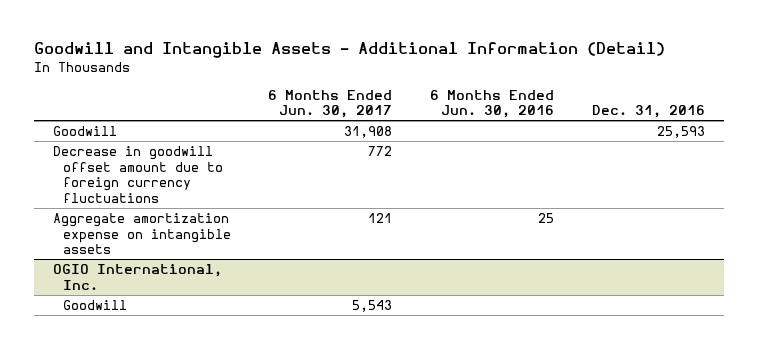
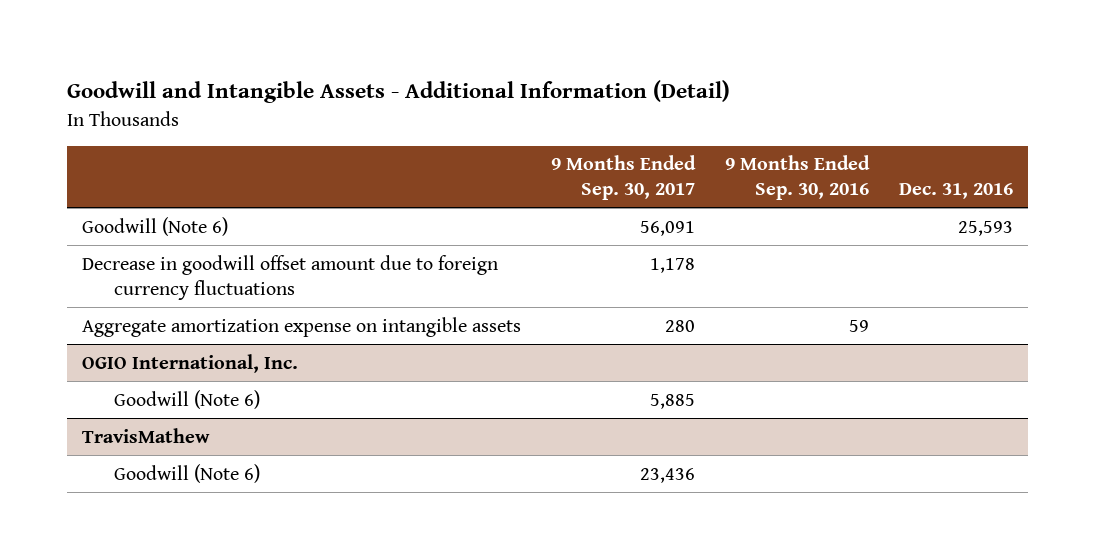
- | 6 Months Ended Jun. 30, 2017 | 6 Months Ended Jun. 30, 2016 | Dec. 31, 2016
+ | 9 Months Ended Sep. 30, 2017 | 9 Months Ended Sep. 30, 2016 | Dec. 31, 2016
- Goodwill | 31,908 | | 25,593
+ Goodwill (Note 6) | 56,091 | | 25,593
@ OGIO International, Inc.
- Goodwill | 5,543 | |
+ Goodwill (Note 6) | 5,885 | |
+ TravisMathew
+ Goodwill (Note 6) | 23,436 | |

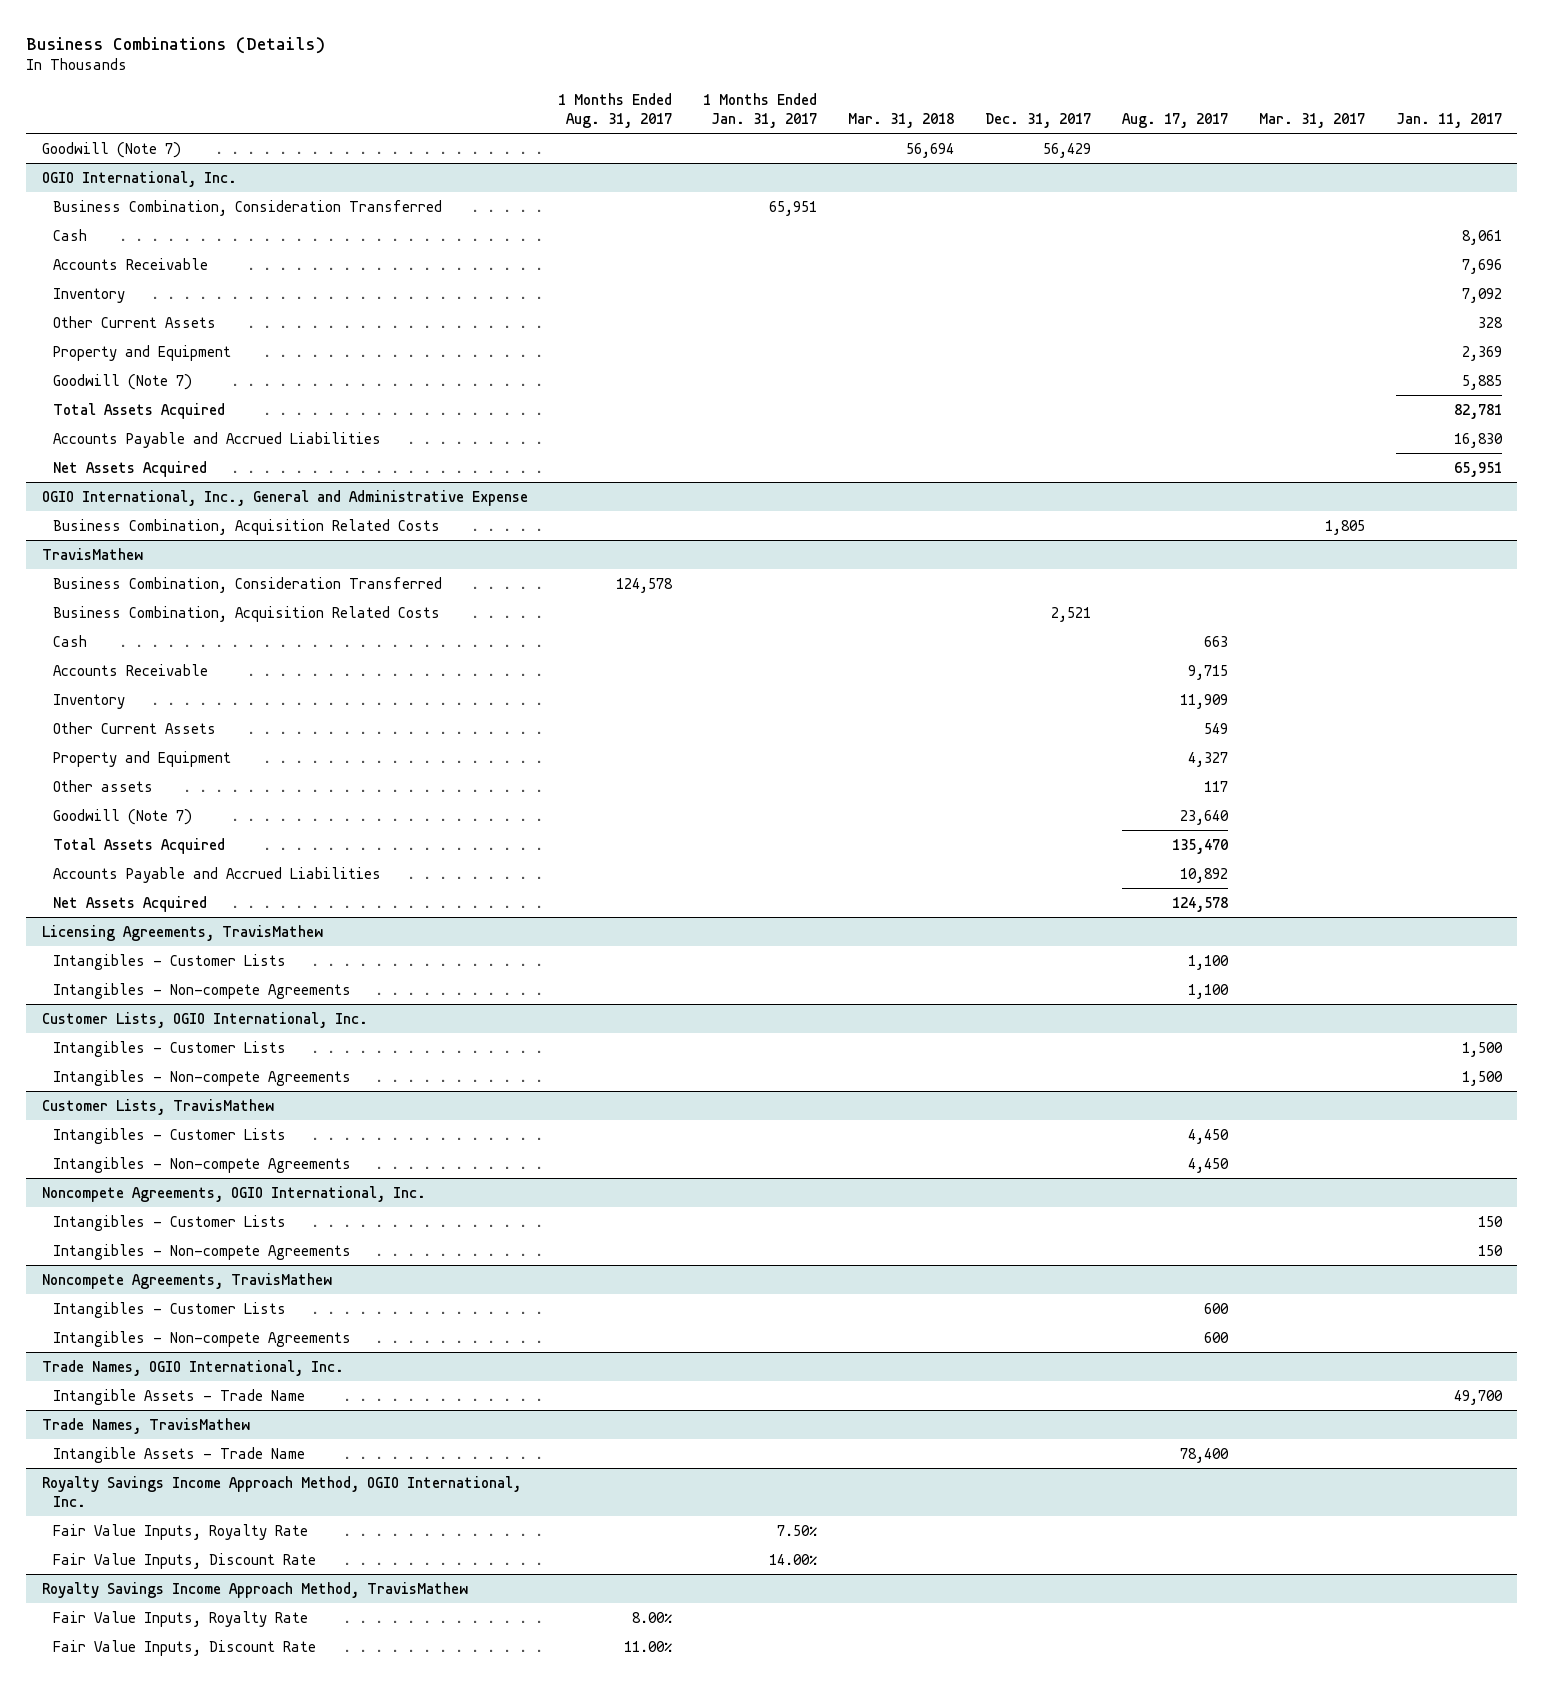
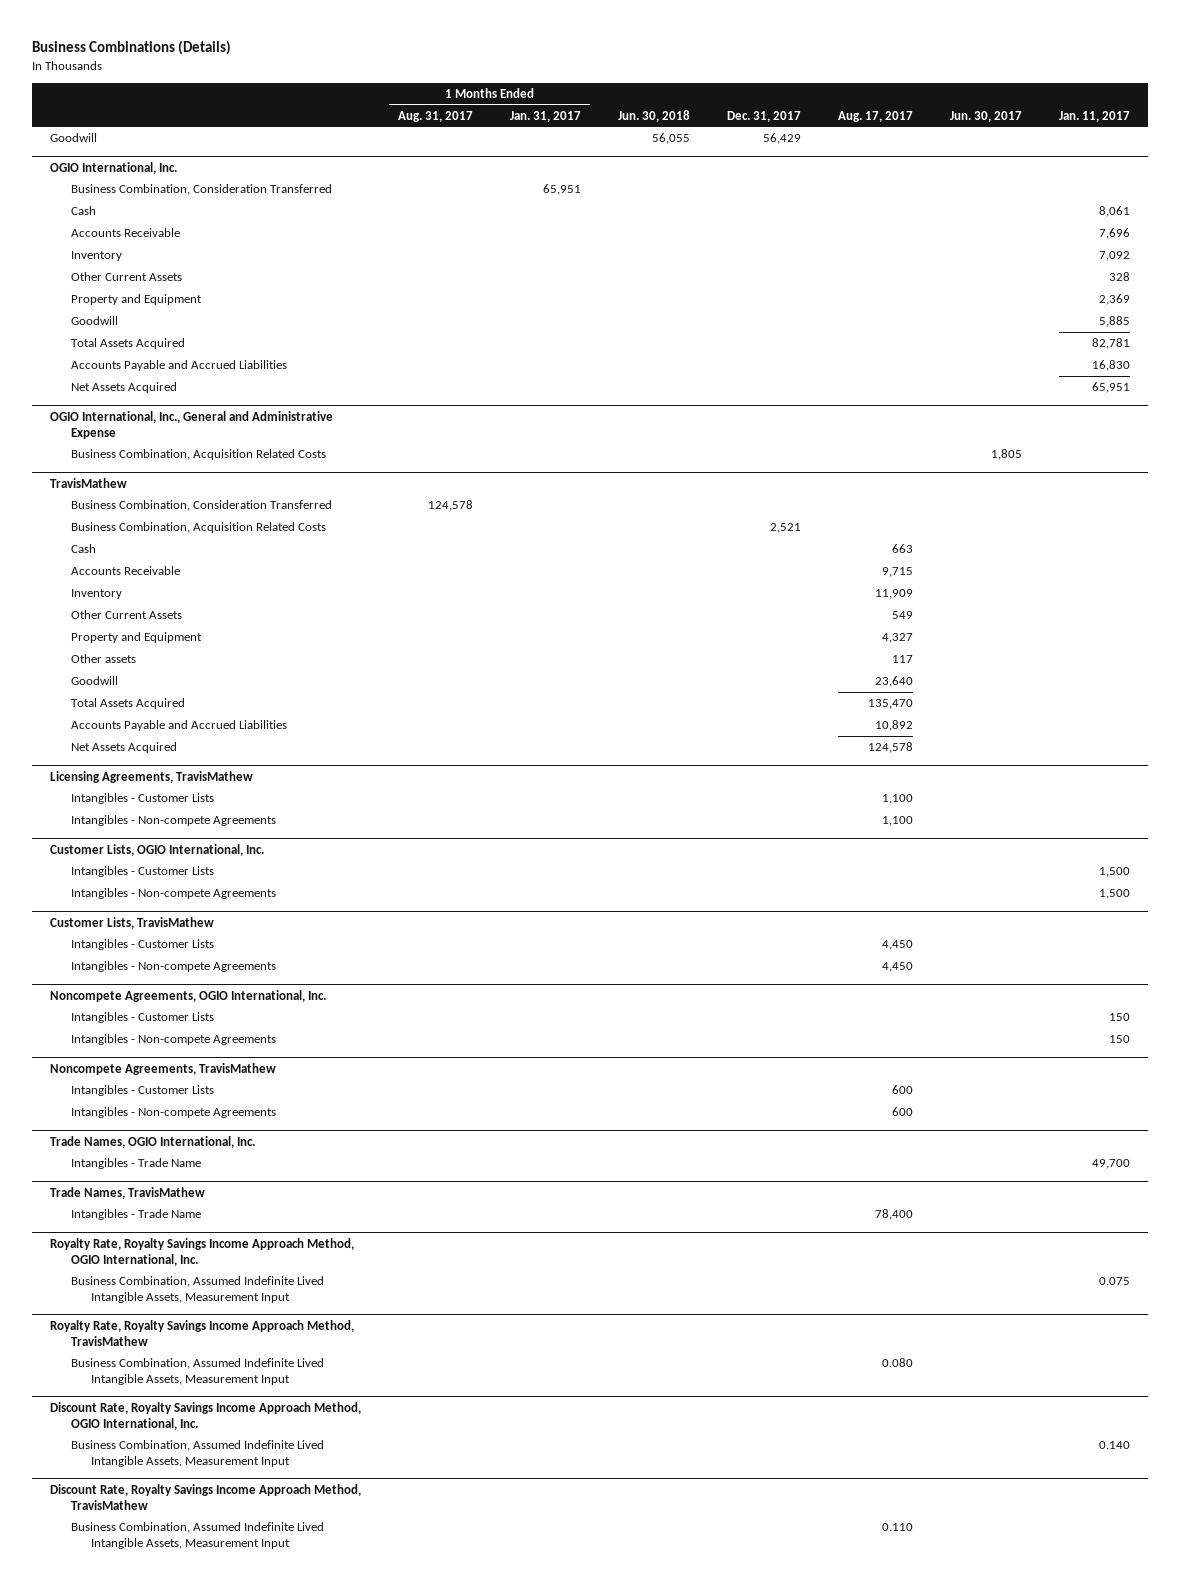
- | 1 Months Ended Aug. 31, 2017 | 1 Months Ended Jan. 31, 2017 | Mar. 31, 2018 | Dec. 31, 2017 | Aug. 17, 2017 | Mar. 31, 2017 | Jan. 11, 2017
+ | 1 Months Ended Aug. 31, 2017 | 1 Months Ended Jan. 31, 2017 | Jun. 30, 2018 | Dec. 31, 2017 | Aug. 17, 2017 | Jun. 30, 2017 | Jan. 11, 2017
- Goodwill (Note 7) | | | 56,694 | 56,429 | | |
+ Goodwill | | | 56,055 | 56,429 | | |
@ OGIO International, Inc.
- Goodwill (Note 7) | | | | | | | 5,885
+ Goodwill | | | | | | | 5,885
@ TravisMathew
- Goodwill (Note 7) | | | | | 23,640 | |
+ Goodwill | | | | | 23,640 | |
@ Trade Names, OGIO International, Inc.
- Intangible Assets - Trade Name | | | | | | | 49,700
+ Intangibles - Trade Name | | | | | | | 49,700
@ Trade Names, TravisMathew
- Intangible Assets - Trade Name | | | | | 78,400 | |
- Royalty Savings Income Approach Method, OGIO International, Inc.
- Fair Value Inputs, Royalty Rate | | 7.50% | | | | |
- Fair Value Inputs, Discount Rate | | 14.00% | | | | |
- Royalty Savings Income Approach Method, TravisMathew
- Fair Value Inputs, Royalty Rate | 8.00% | | | | | |
- Fair Value Inputs, Discount Rate | 11.00% | | | | | |
@ Trade Names, TravisMathew
+ Intangibles - Trade Name | | | | | 78,400 | |
+ Royalty Rate, Royalty Savings Income Approach Method, OGIO International, Inc.
+ Business Combination, Assumed Indefinite Lived Intangible Assets, Measurement Input | | | | | | | 0.075
+ Royalty Rate, Royalty Savings Income Approach Method, TravisMathew
+ Business Combination, Assumed Indefinite Lived Intangible Assets, Measurement Input | | | | | 0.080 | |
+ Discount Rate, Royalty Savings Income Approach Method, OGIO International, Inc.
+ Business Combination, Assumed Indefinite Lived Intangible Assets, Measurement Input | | | | | | | 0.140
+ Discount Rate, Royalty Savings Income Approach Method, TravisMathew
+ Business Combination, Assumed Indefinite Lived Intangible Assets, Measurement Input | | | | | 0.110 | |

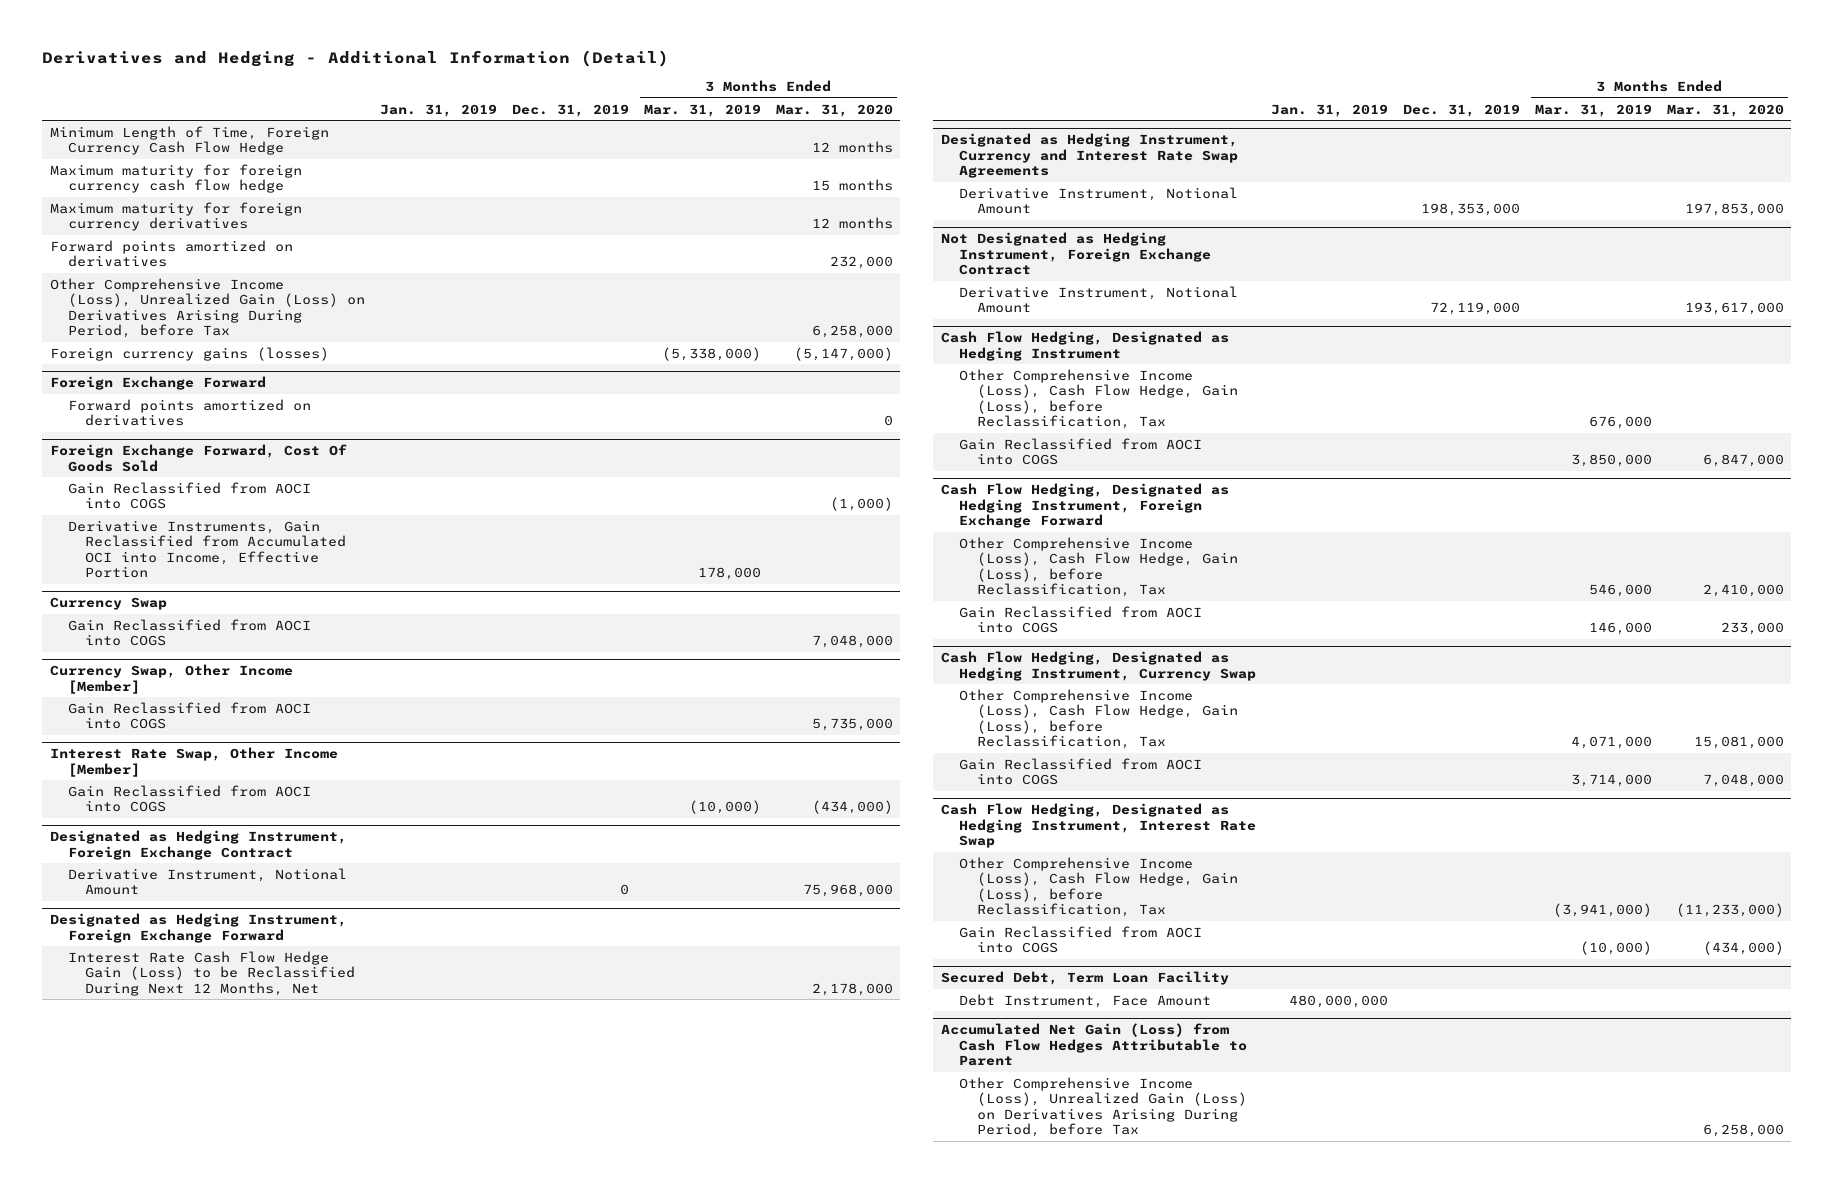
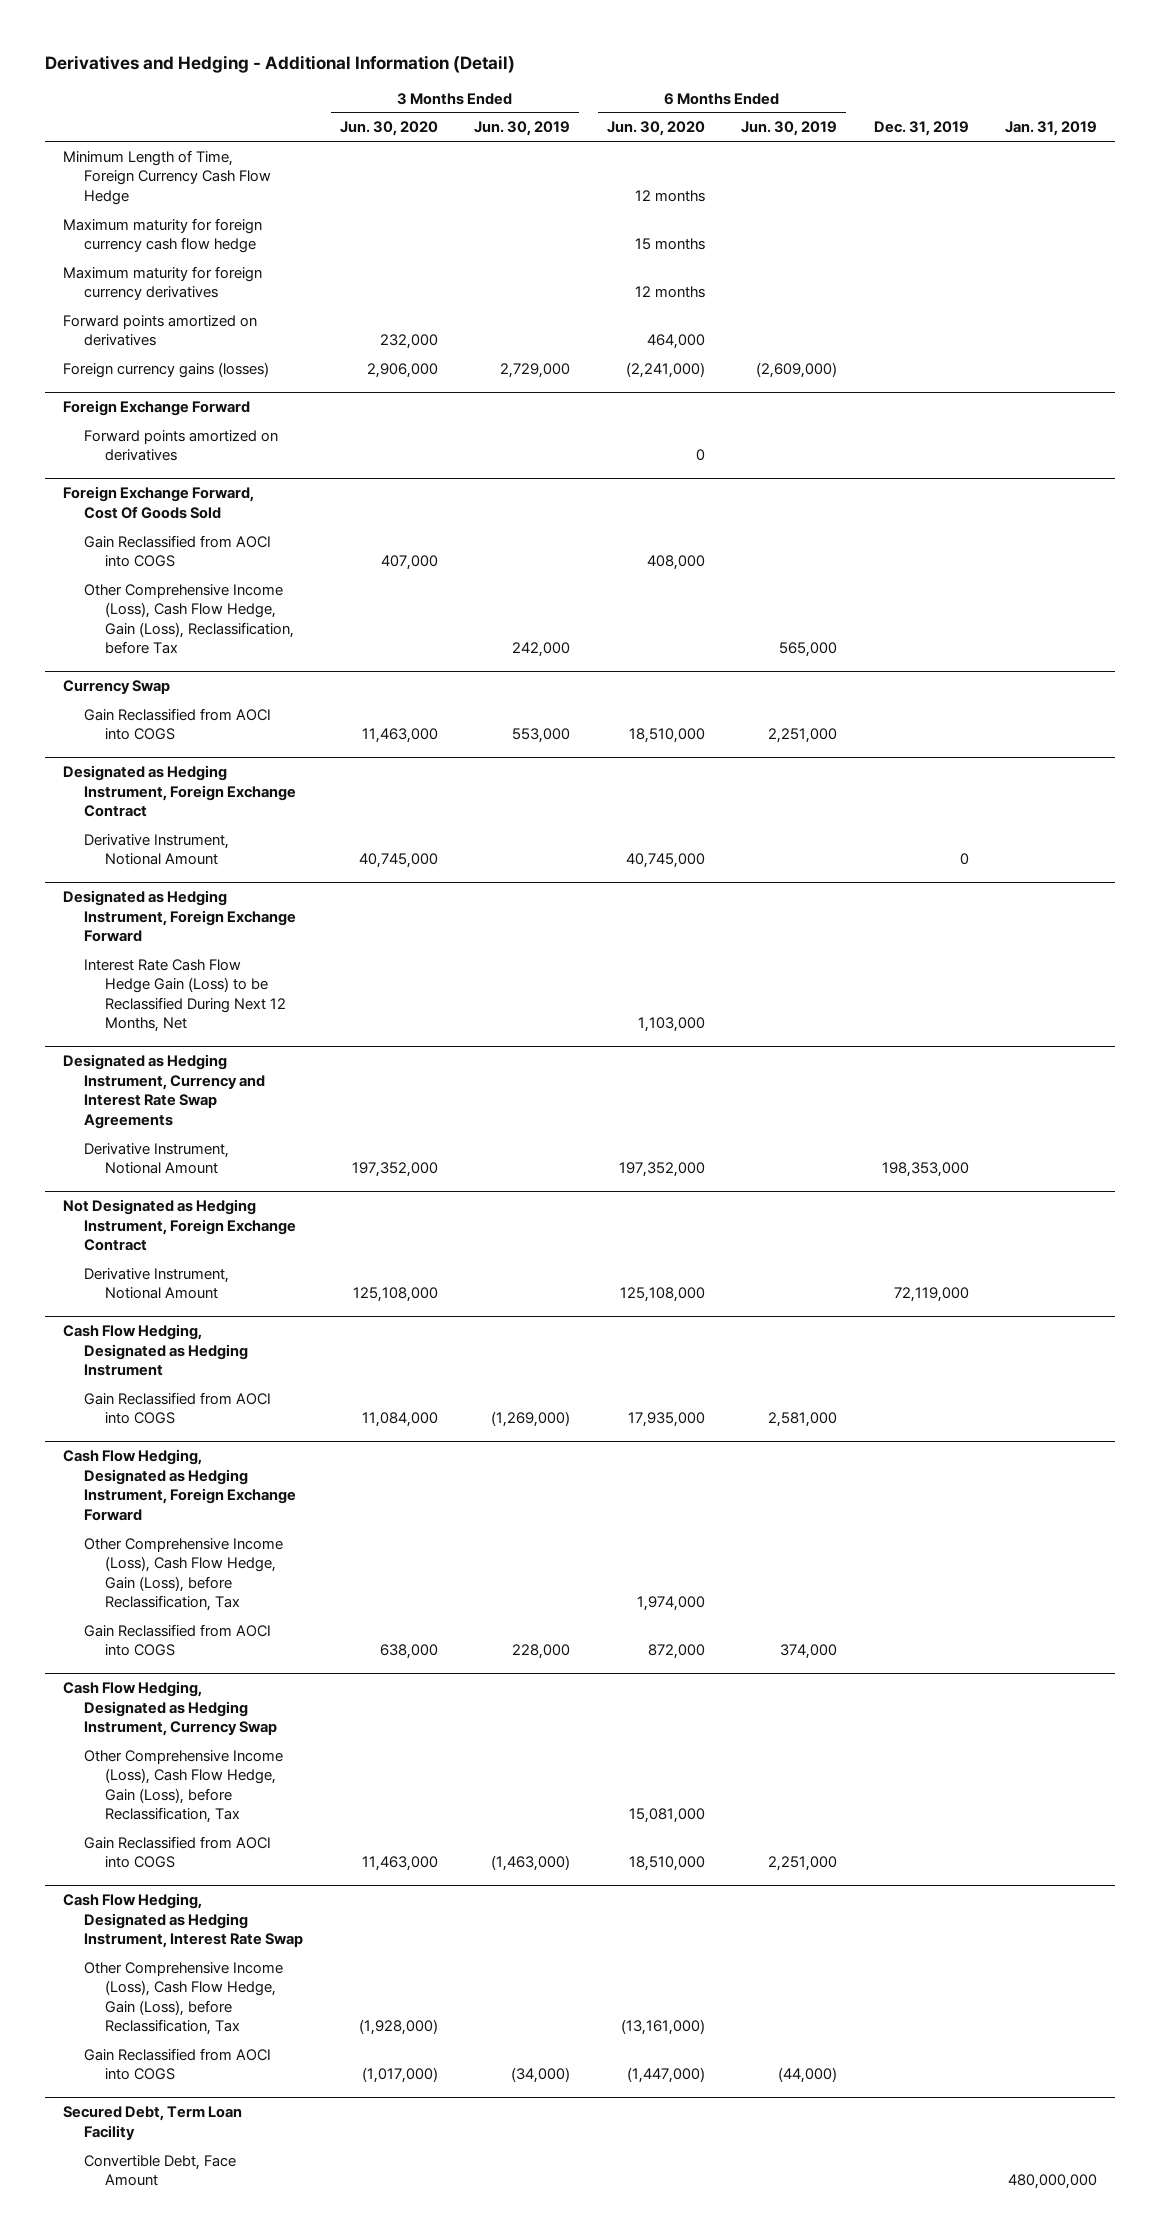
- | Jan. 31, 2019 | Dec. 31, 2019 | 3 Months Ended Mar. 31, 2019 | 3 Months Ended Mar. 31, 2020
+ | 3 Months Ended Jun. 30, 2020 | 3 Months Ended Jun. 30, 2019 | 6 Months Ended Jun. 30, 2020 | 6 Months Ended Jun. 30, 2019 | Dec. 31, 2019 | Jan. 31, 2019
- Other Comprehensive Income (Loss), Unrealized Gain (Loss) on Derivatives Arising During Period, before Tax | | | | 6,258,000
@ Foreign Exchange Forward, Cost Of Goods Sold
- Derivative Instruments, Gain Reclassified from Accumulated OCI into Income, Effective Portion | | | 178,000 |
+ Other Comprehensive Income (Loss), Cash Flow Hedge, Gain (Loss), Reclassification, before Tax | | 242,000 | | 565,000 | |
- Currency Swap, Other Income [Member]
- Gain Reclassified from AOCI into COGS | | | | 5,735,000
- Interest Rate Swap, Other Income [Member]
- Gain Reclassified from AOCI into COGS | | | (10,000) | (434,000)
@ Cash Flow Hedging, Designated as Hedging Instrument
- Other Comprehensive Income (Loss), Cash Flow Hedge, Gain (Loss), before Reclassification, Tax | | | 676,000 |
@ Secured Debt, Term Loan Facility
- Debt Instrument, Face Amount | 480,000,000 | | |
- Accumulated Net Gain (Loss) from Cash Flow Hedges Attributable to Parent
- Other Comprehensive Income (Loss), Unrealized Gain (Loss) on Derivatives Arising During Period, before Tax | | | | 6,258,000
@ Secured Debt, Term Loan Facility
+ Convertible Debt, Face Amount | | | | | | 480,000,000

